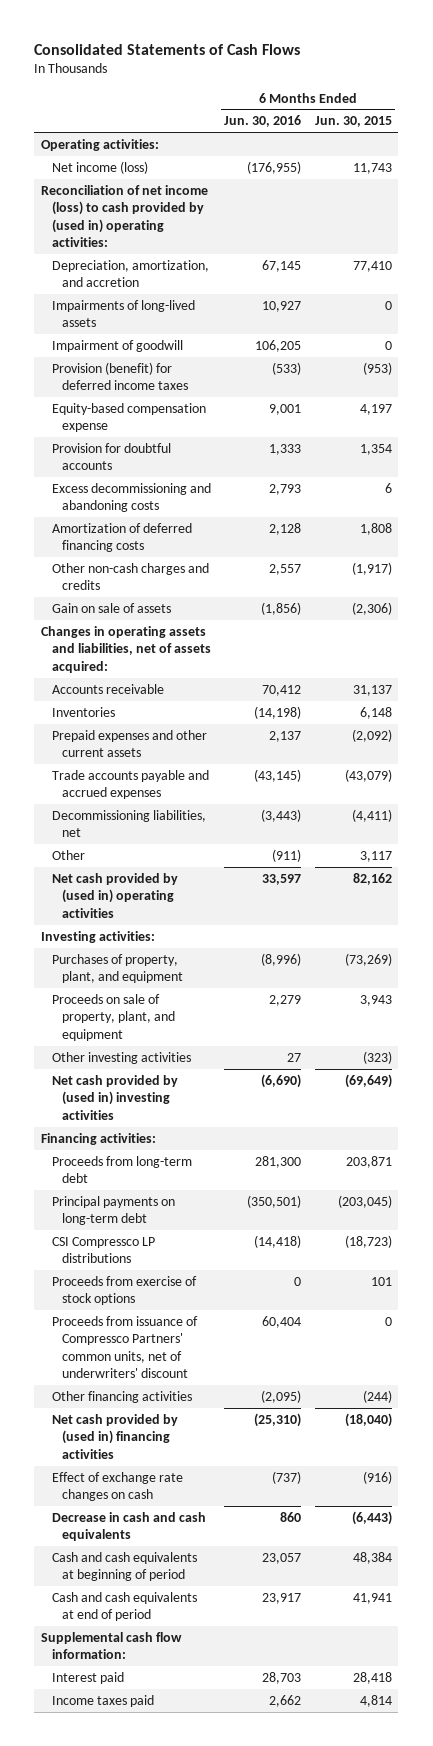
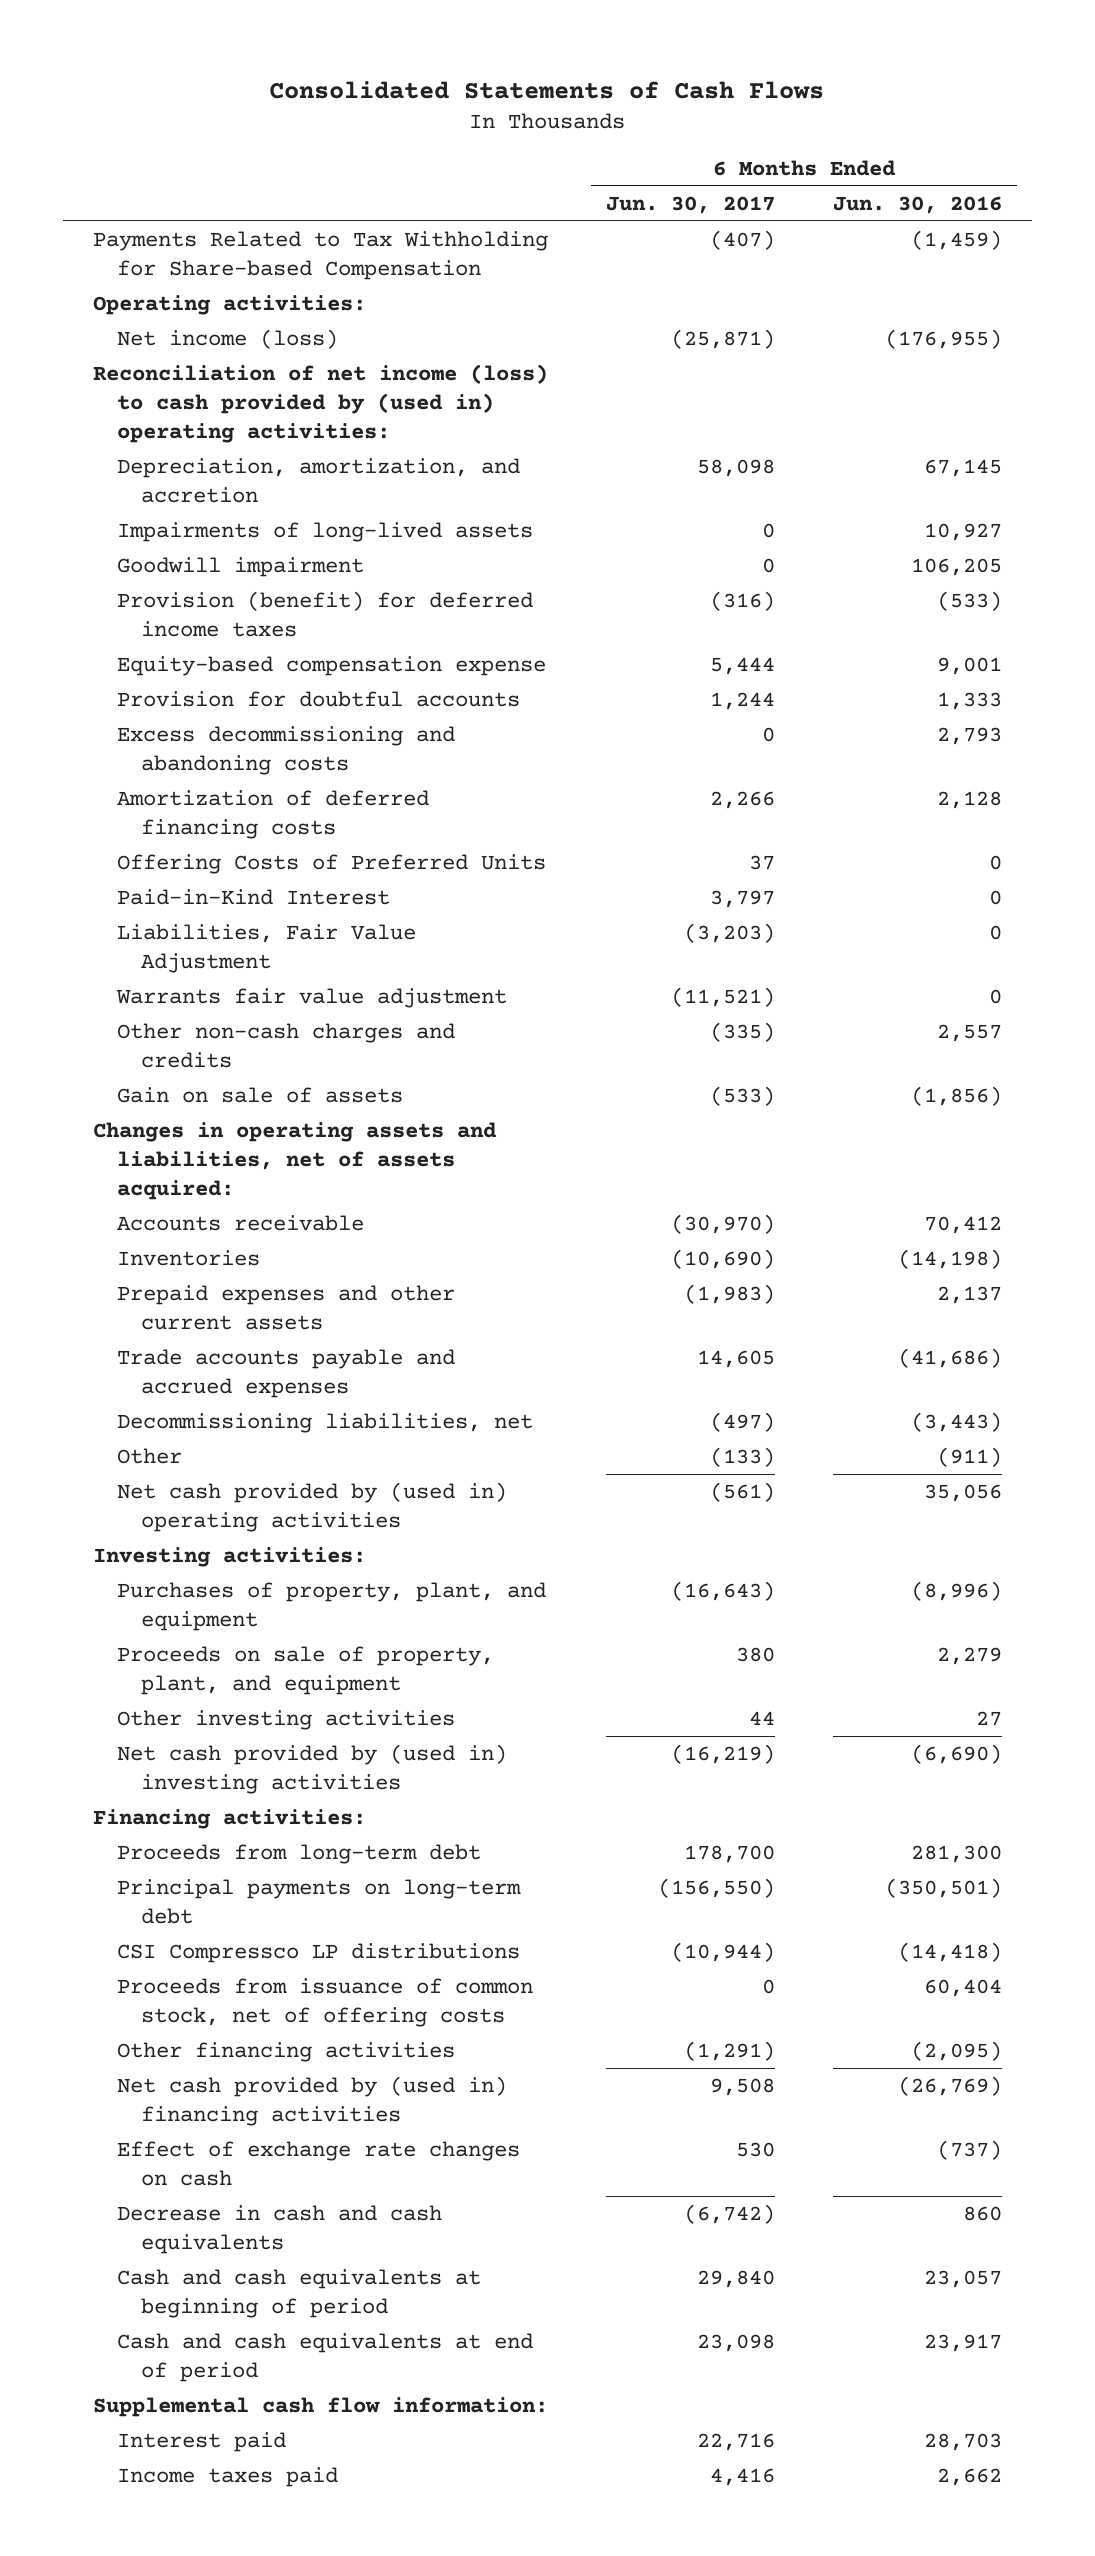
- | 6 Months Ended Jun. 30, 2016 | 6 Months Ended Jun. 30, 2015
+ | 6 Months Ended Jun. 30, 2017 | 6 Months Ended Jun. 30, 2016
+ Payments Related to Tax Withholding for Share-based Compensation | (407) | (1,459)
- Impairment of goodwill | 106,205 | 0
+ Goodwill impairment | 0 | 106,205
+ Offering Costs of Preferred Units | 37 | 0
+ Paid-in-Kind Interest | 3,797 | 0
+ Liabilities, Fair Value Adjustment | (3,203) | 0
+ Warrants fair value adjustment | (11,521) | 0
- Trade accounts payable and accrued expenses | (43,145) | (43,079)
+ Trade accounts payable and accrued expenses | 14,605 | (41,686)
- Net cash provided by (used in) operating activities | 33,597 | 82,162
+ Net cash provided by (used in) operating activities | (561) | 35,056
- Proceeds from exercise of stock options | 0 | 101
- Proceeds from issuance of Compressco Partners' common units, net of underwriters' discount | 60,404 | 0
+ Proceeds from issuance of common stock, net of offering costs | 0 | 60,404
- Net cash provided by (used in) financing activities | (25,310) | (18,040)
+ Net cash provided by (used in) financing activities | 9,508 | (26,769)

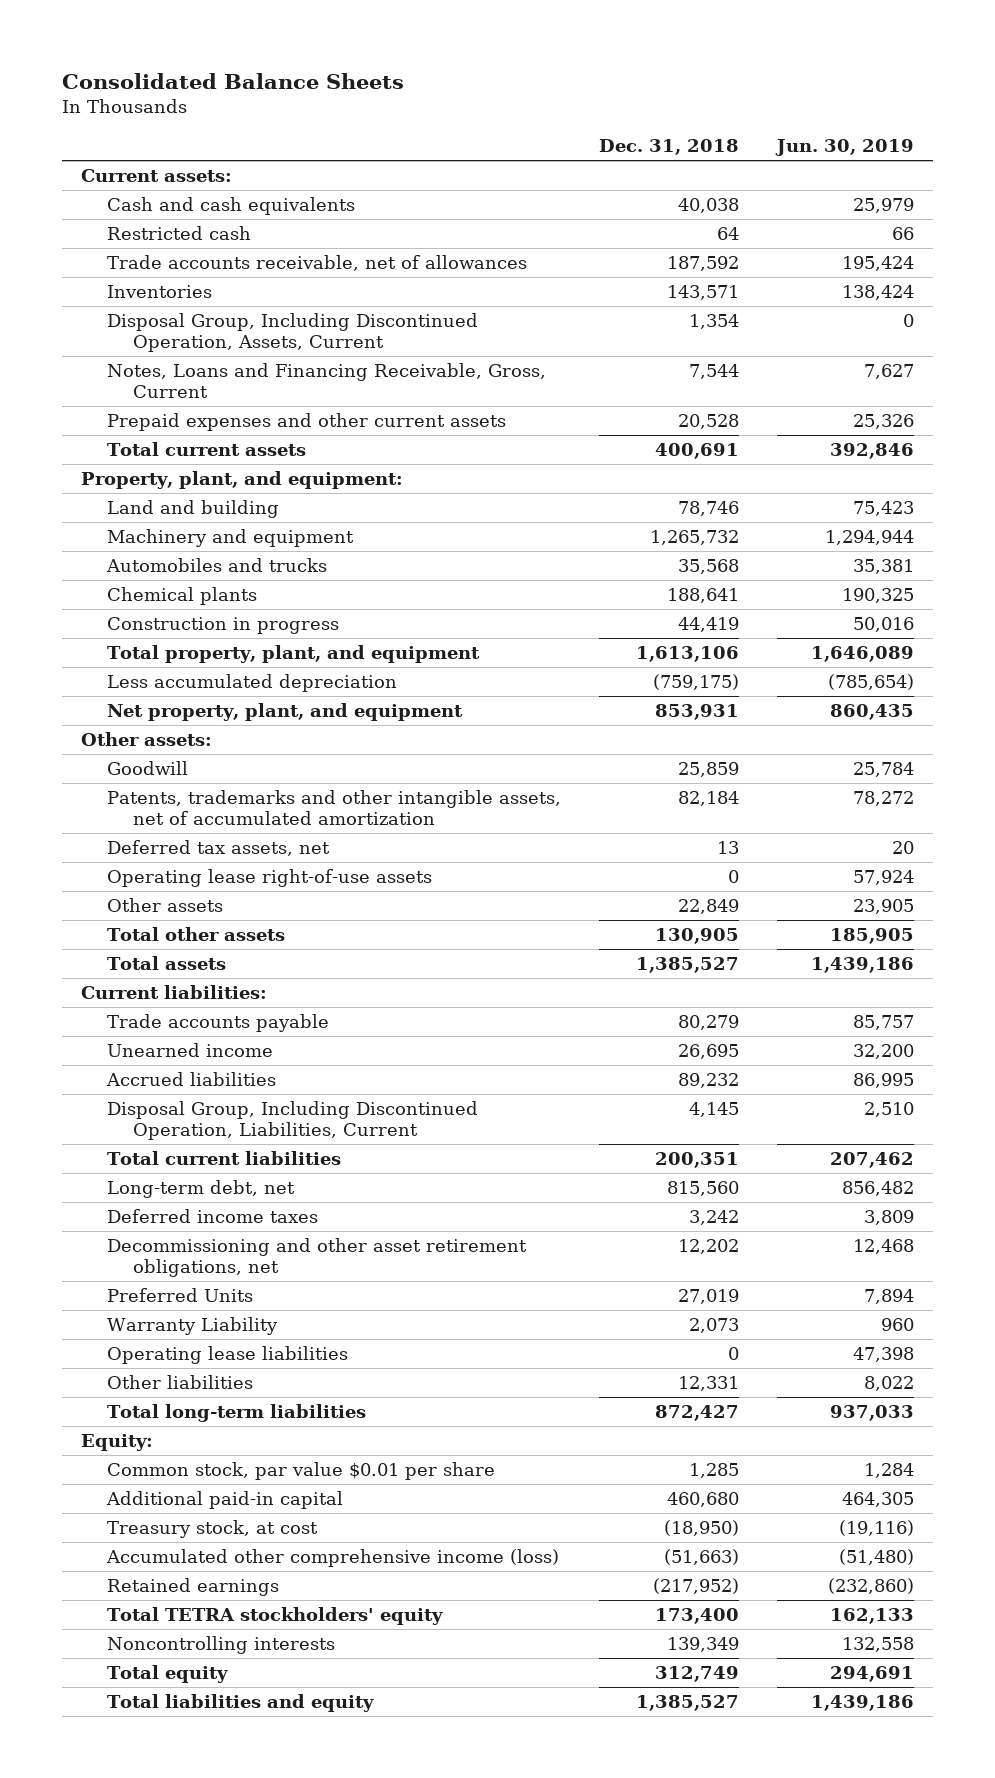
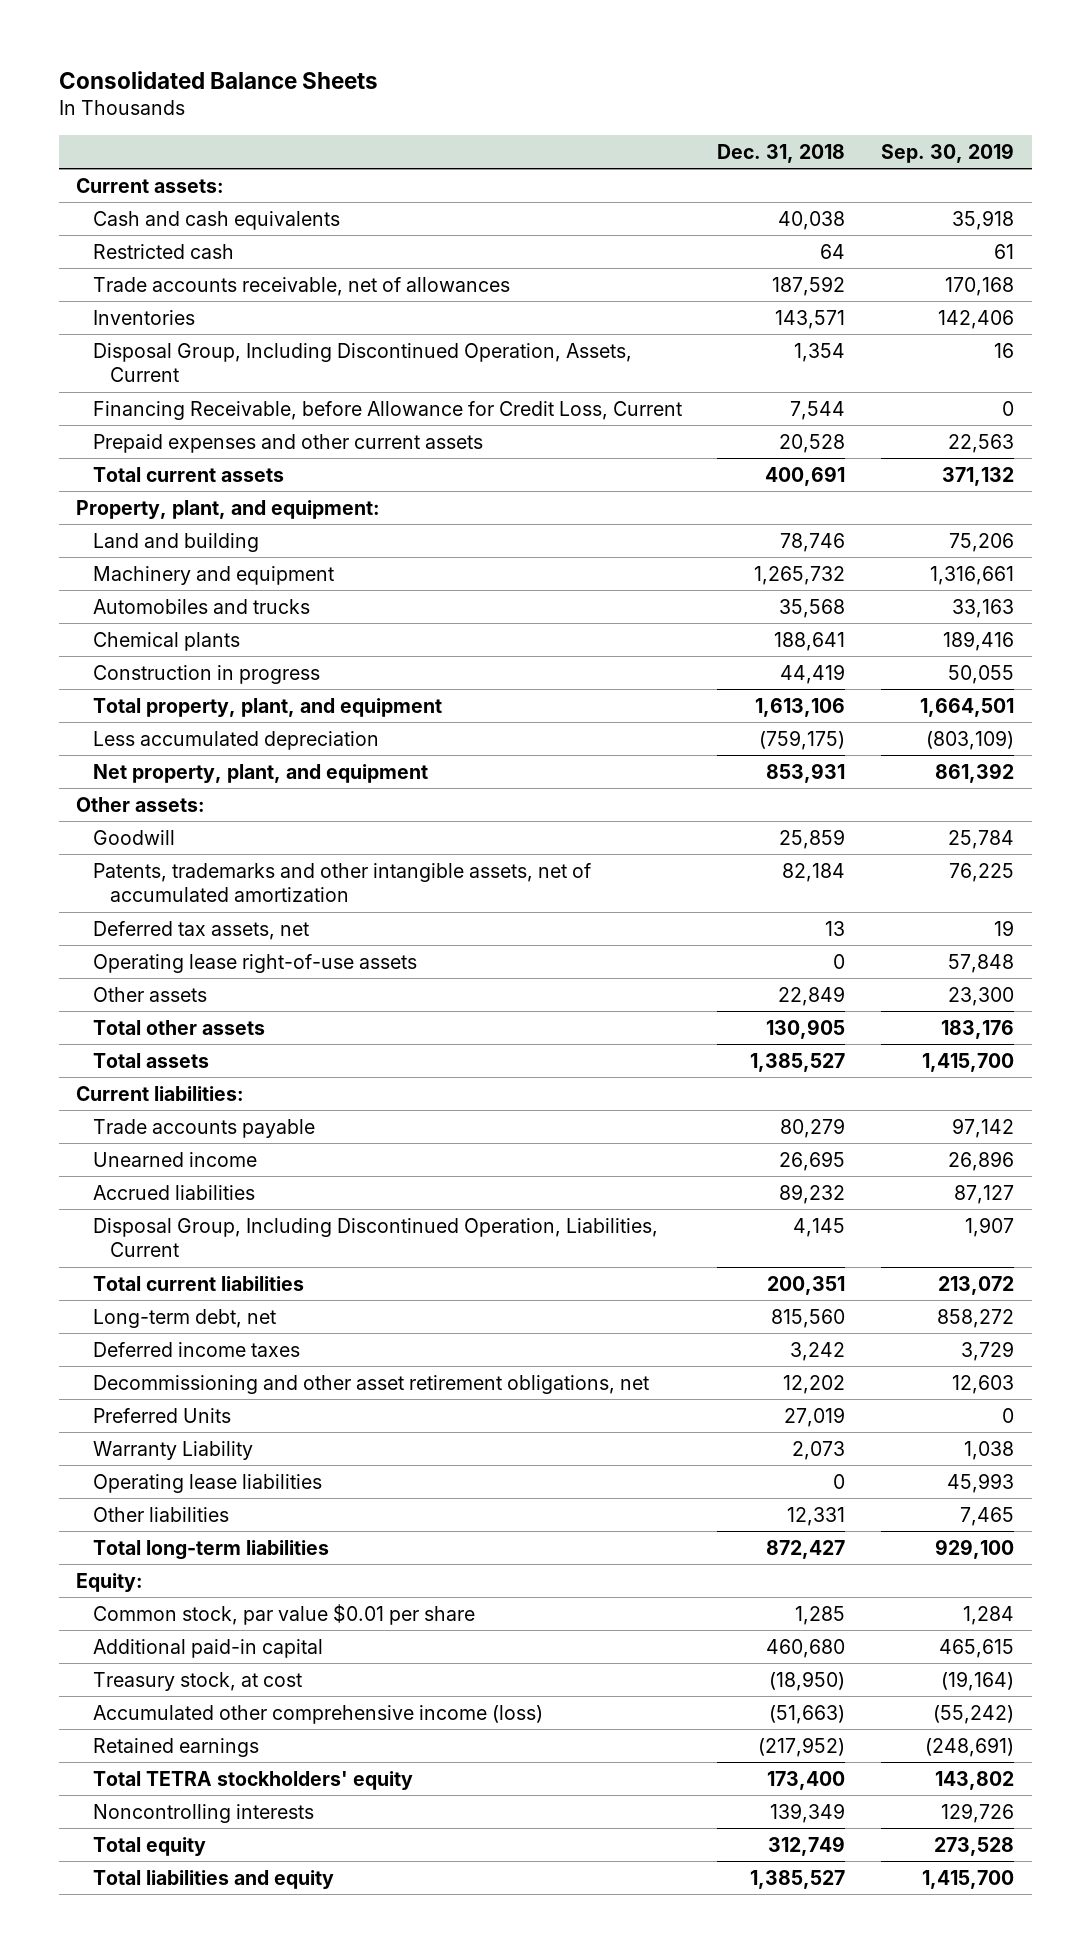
- | Dec. 31, 2018 | Jun. 30, 2019
+ | Dec. 31, 2018 | Sep. 30, 2019
- Notes, Loans and Financing Receivable, Gross, Current | 7,544 | 7,627
+ Financing Receivable, before Allowance for Credit Loss, Current | 7,544 | 0

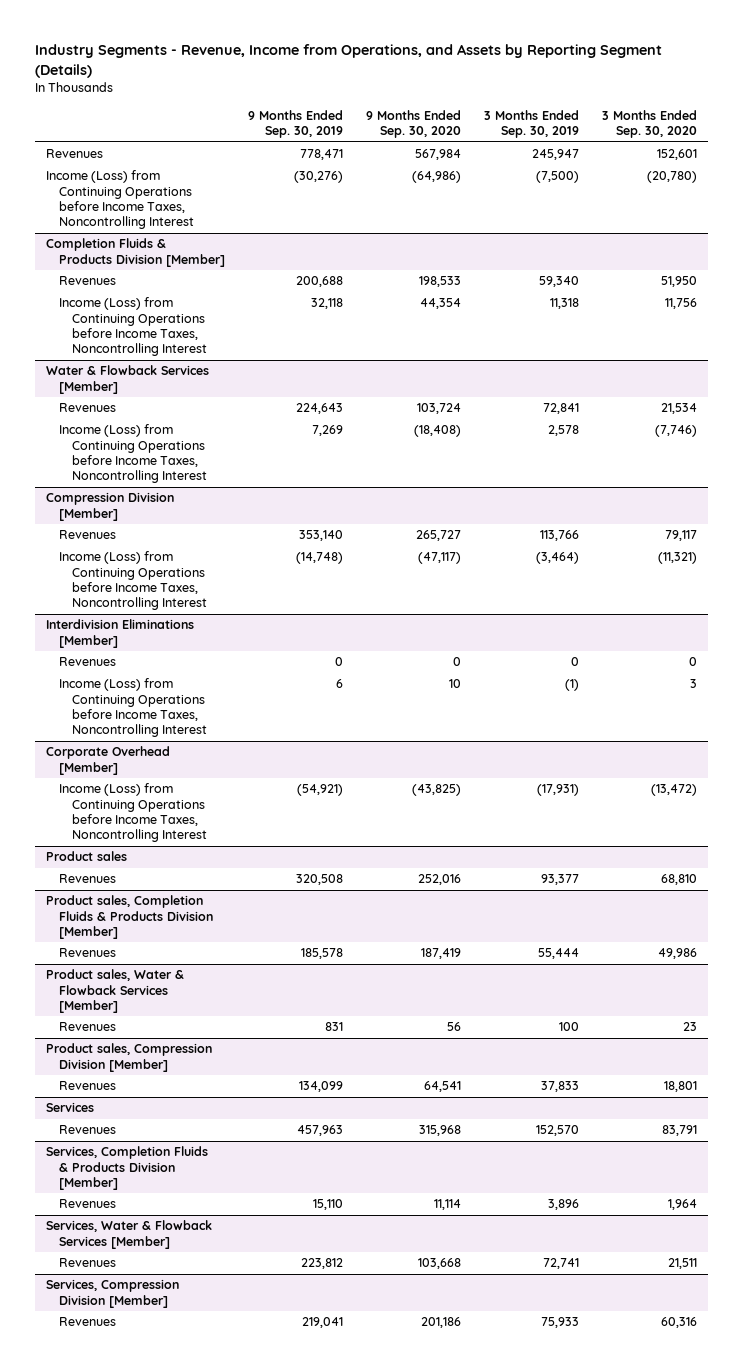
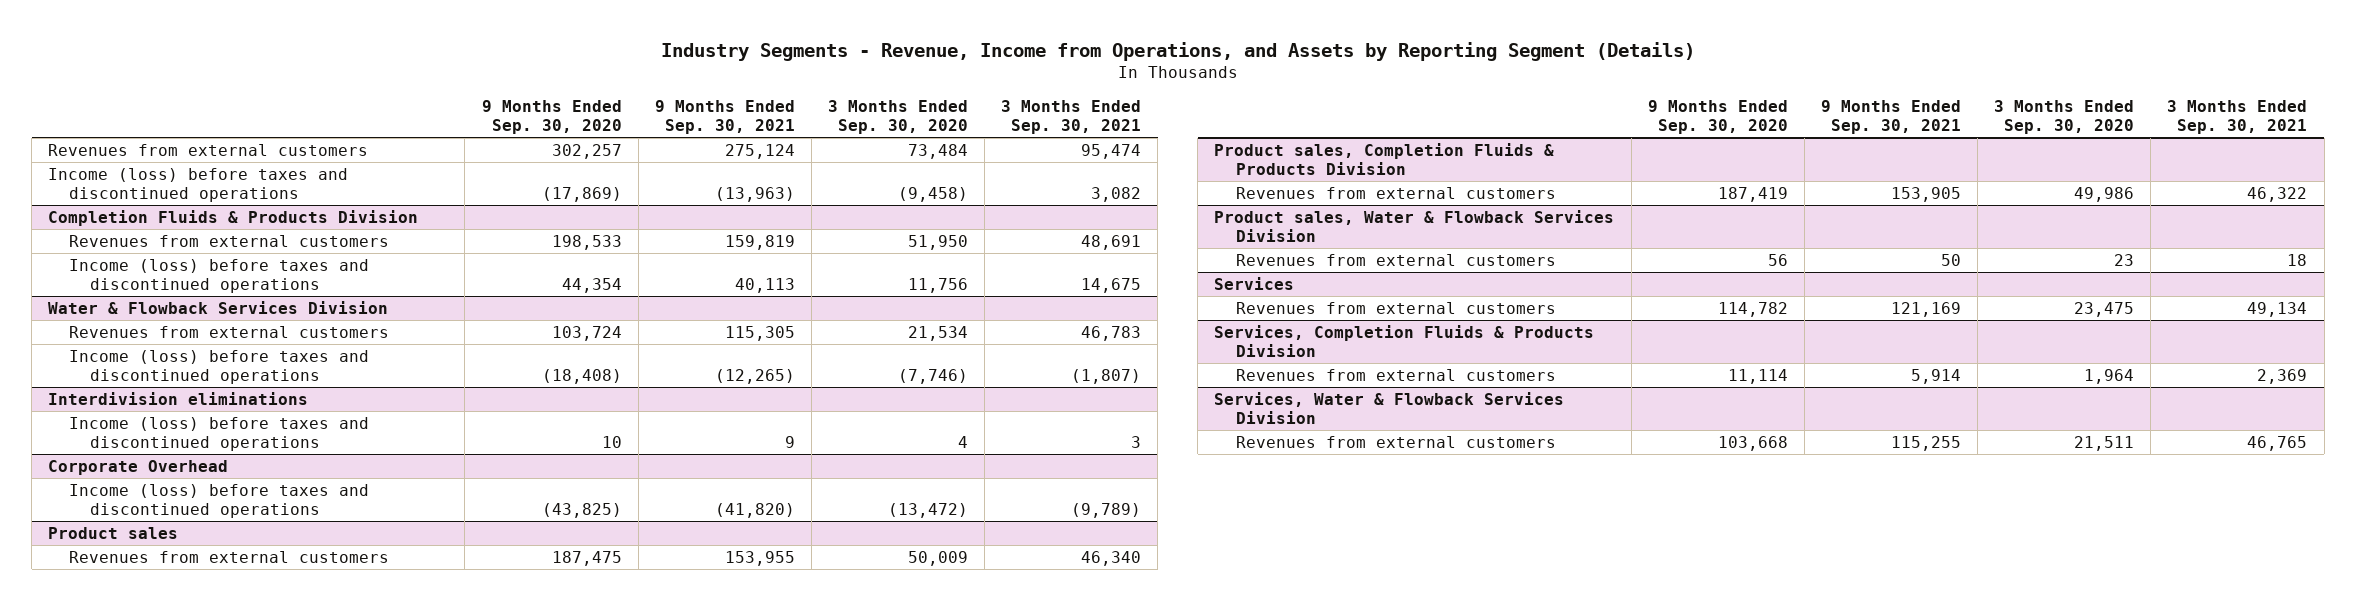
- | 9 Months Ended Sep. 30, 2019 | 9 Months Ended Sep. 30, 2020 | 3 Months Ended Sep. 30, 2019 | 3 Months Ended Sep. 30, 2020
+ | 9 Months Ended Sep. 30, 2020 | 9 Months Ended Sep. 30, 2021 | 3 Months Ended Sep. 30, 2020 | 3 Months Ended Sep. 30, 2021
- Revenues | 778,471 | 567,984 | 245,947 | 152,601
- Income (Loss) from Continuing Operations before Income Taxes, Noncontrolling Interest | (30,276) | (64,986) | (7,500) | (20,780)
- Completion Fluids & Products Division [Member]
- Revenues | 200,688 | 198,533 | 59,340 | 51,950
- Income (Loss) from Continuing Operations before Income Taxes, Noncontrolling Interest | 32,118 | 44,354 | 11,318 | 11,756
- Water & Flowback Services [Member]
- Revenues | 224,643 | 103,724 | 72,841 | 21,534
- Income (Loss) from Continuing Operations before Income Taxes, Noncontrolling Interest | 7,269 | (18,408) | 2,578 | (7,746)
- Compression Division [Member]
- Revenues | 353,140 | 265,727 | 113,766 | 79,117
- Income (Loss) from Continuing Operations before Income Taxes, Noncontrolling Interest | (14,748) | (47,117) | (3,464) | (11,321)
- Interdivision Eliminations [Member]
- Revenues | 0 | 0 | 0 | 0
- Income (Loss) from Continuing Operations before Income Taxes, Noncontrolling Interest | 6 | 10 | (1) | 3
- Corporate Overhead [Member]
- Income (Loss) from Continuing Operations before Income Taxes, Noncontrolling Interest | (54,921) | (43,825) | (17,931) | (13,472)
+ Revenues from external customers | 302,257 | 275,124 | 73,484 | 95,474
+ Income (loss) before taxes and discontinued operations | (17,869) | (13,963) | (9,458) | 3,082
+ Completion Fluids & Products Division
+ Revenues from external customers | 198,533 | 159,819 | 51,950 | 48,691
+ Income (loss) before taxes and discontinued operations | 44,354 | 40,113 | 11,756 | 14,675
+ Water & Flowback Services Division
+ Revenues from external customers | 103,724 | 115,305 | 21,534 | 46,783
+ Income (loss) before taxes and discontinued operations | (18,408) | (12,265) | (7,746) | (1,807)
+ Interdivision eliminations
+ Income (loss) before taxes and discontinued operations | 10 | 9 | 4 | 3
+ Corporate Overhead
+ Income (loss) before taxes and discontinued operations | (43,825) | (41,820) | (13,472) | (9,789)
@ Product sales
- Revenues | 320,508 | 252,016 | 93,377 | 68,810
- Product sales, Completion Fluids & Products Division [Member]
- Revenues | 185,578 | 187,419 | 55,444 | 49,986
- Product sales, Water & Flowback Services [Member]
- Revenues | 831 | 56 | 100 | 23
- Product sales, Compression Division [Member]
- Revenues | 134,099 | 64,541 | 37,833 | 18,801
@ Product sales
+ Revenues from external customers | 187,475 | 153,955 | 50,009 | 46,340
+ Product sales, Completion Fluids & Products Division
+ Revenues from external customers | 187,419 | 153,905 | 49,986 | 46,322
+ Product sales, Water & Flowback Services Division
+ Revenues from external customers | 56 | 50 | 23 | 18
@ Services
- Revenues | 457,963 | 315,968 | 152,570 | 83,791
- Services, Completion Fluids & Products Division [Member]
- Revenues | 15,110 | 11,114 | 3,896 | 1,964
- Services, Water & Flowback Services [Member]
- Revenues | 223,812 | 103,668 | 72,741 | 21,511
- Services, Compression Division [Member]
- Revenues | 219,041 | 201,186 | 75,933 | 60,316
@ Services
+ Revenues from external customers | 114,782 | 121,169 | 23,475 | 49,134
+ Services, Completion Fluids & Products Division
+ Revenues from external customers | 11,114 | 5,914 | 1,964 | 2,369
+ Services, Water & Flowback Services Division
+ Revenues from external customers | 103,668 | 115,255 | 21,511 | 46,765

